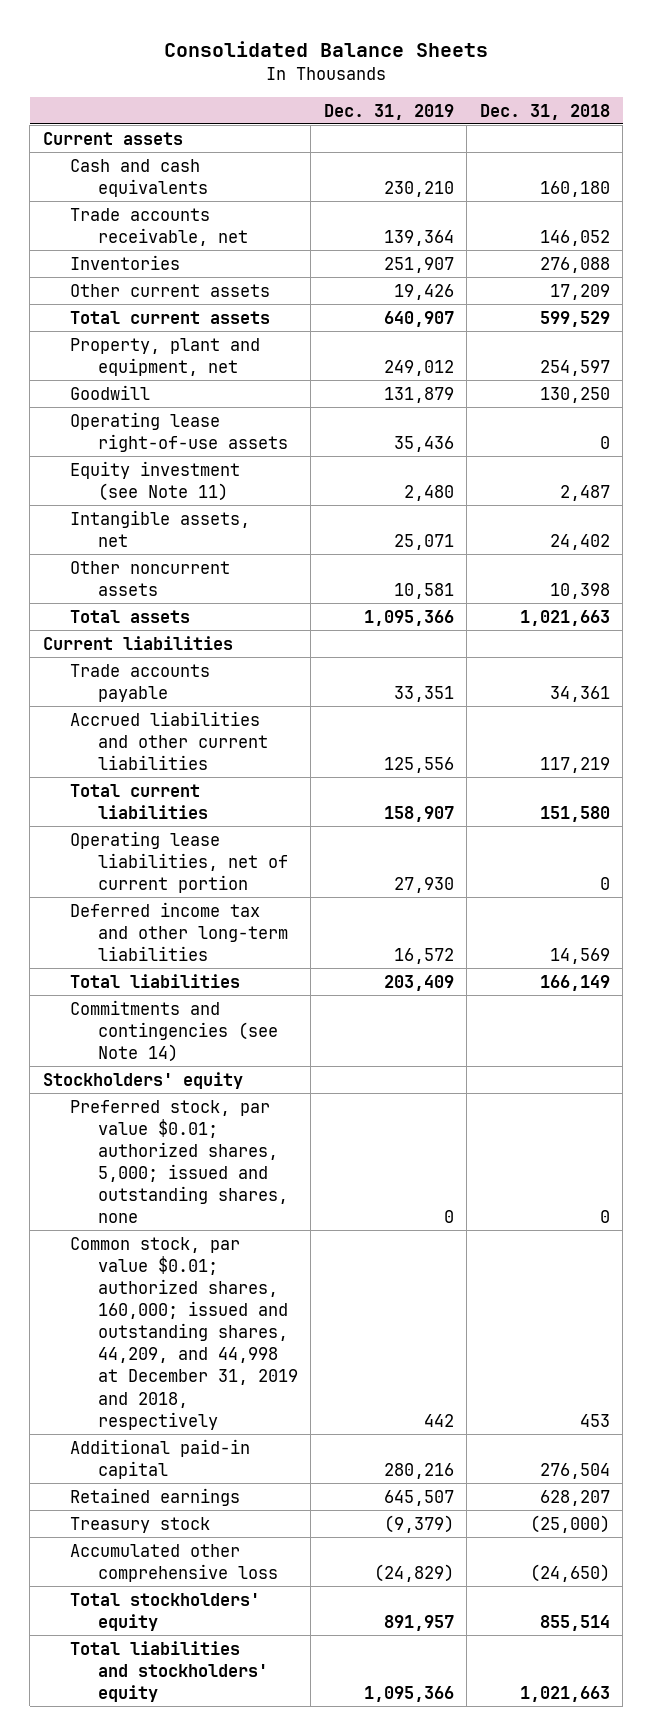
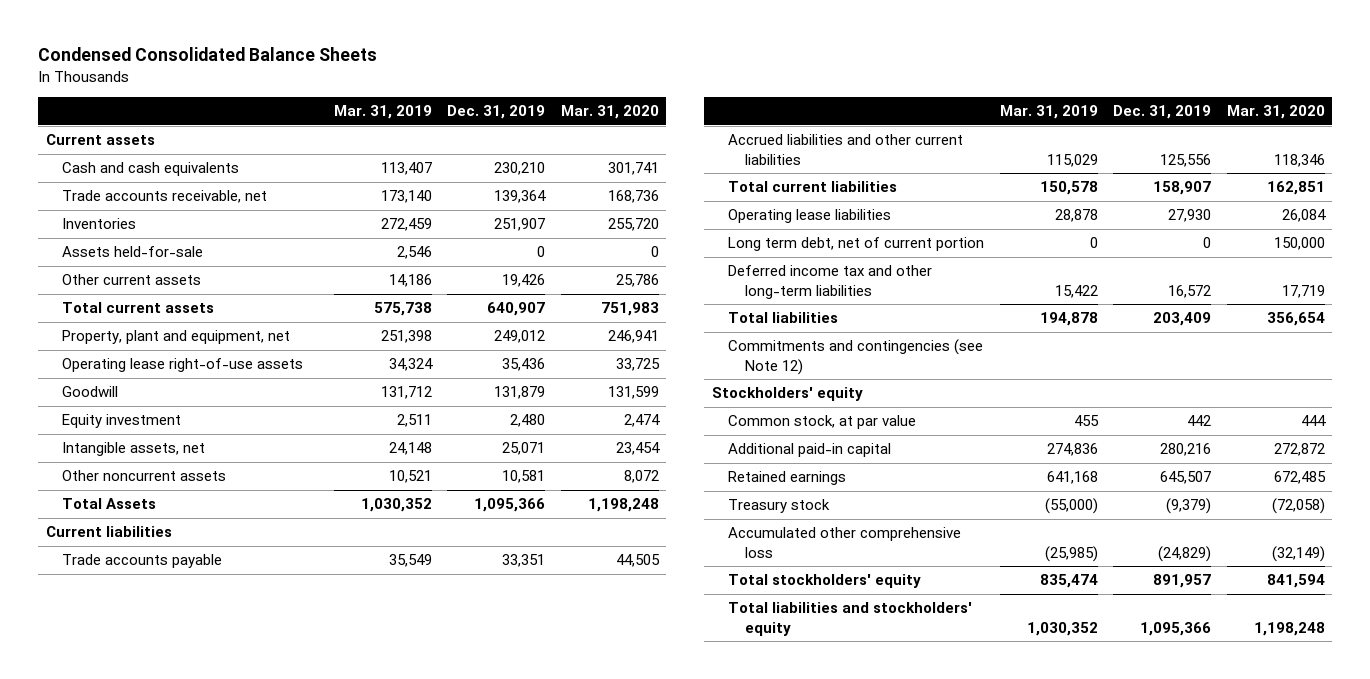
- Consolidated Balance Sheets
+ Condensed Consolidated Balance Sheets
- | Dec. 31, 2019 | Dec. 31, 2018
+ | Mar. 31, 2019 | Dec. 31, 2019 | Mar. 31, 2020
+ Assets held-for-sale | 2,546 | 0 | 0
- Equity investment (see Note 11) | 2,480 | 2,487
moved down: Goodwill | 131,712 | 131,879 | 131,599
+ Equity investment | 2,511 | 2,480 | 2,474
- Total assets | 1,095,366 | 1,021,663
+ Total Assets | 1,030,352 | 1,095,366 | 1,198,248
- Operating lease liabilities, net of current portion | 27,930 | 0
+ Operating lease liabilities | 28,878 | 27,930 | 26,084
+ Long term debt, net of current portion | 0 | 0 | 150,000
- Commitments and contingencies (see Note 14)
+ Commitments and contingencies (see Note 12)
- Preferred stock, par value $0.01; authorized shares, 5,000; issued and outstanding shares, none | 0 | 0
- Common stock, par value $0.01; authorized shares, 160,000; issued and outstanding shares, 44,209, and 44,998 at December 31, 2019 and 2018, respectively | 442 | 453
+ Common stock, at par value | 455 | 442 | 444

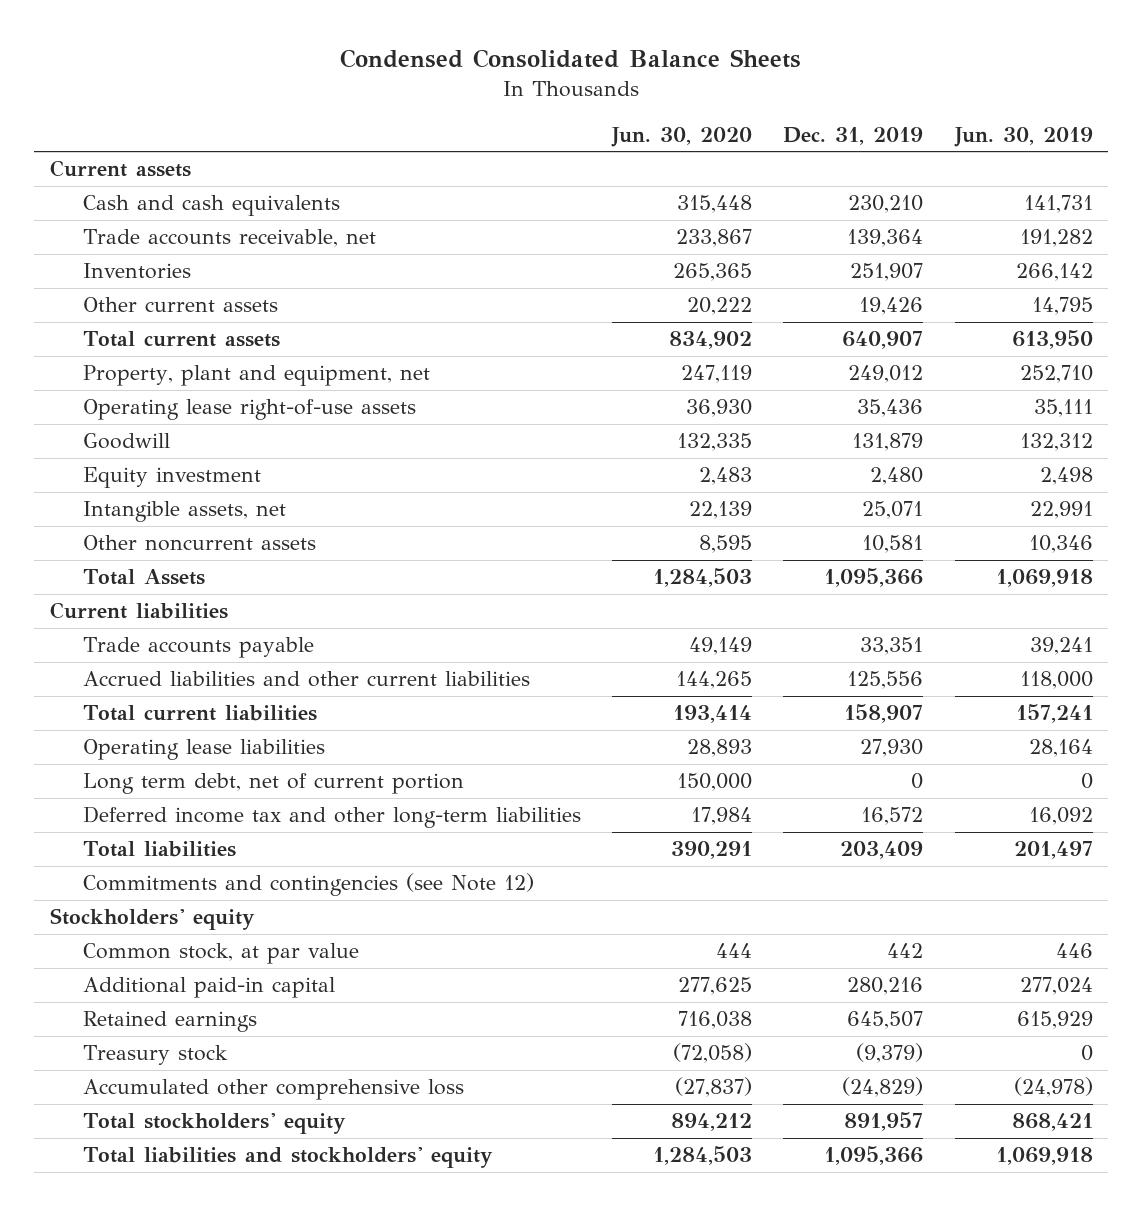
- | Mar. 31, 2019 | Dec. 31, 2019 | Mar. 31, 2020
+ | Jun. 30, 2020 | Dec. 31, 2019 | Jun. 30, 2019
- Assets held-for-sale | 2,546 | 0 | 0

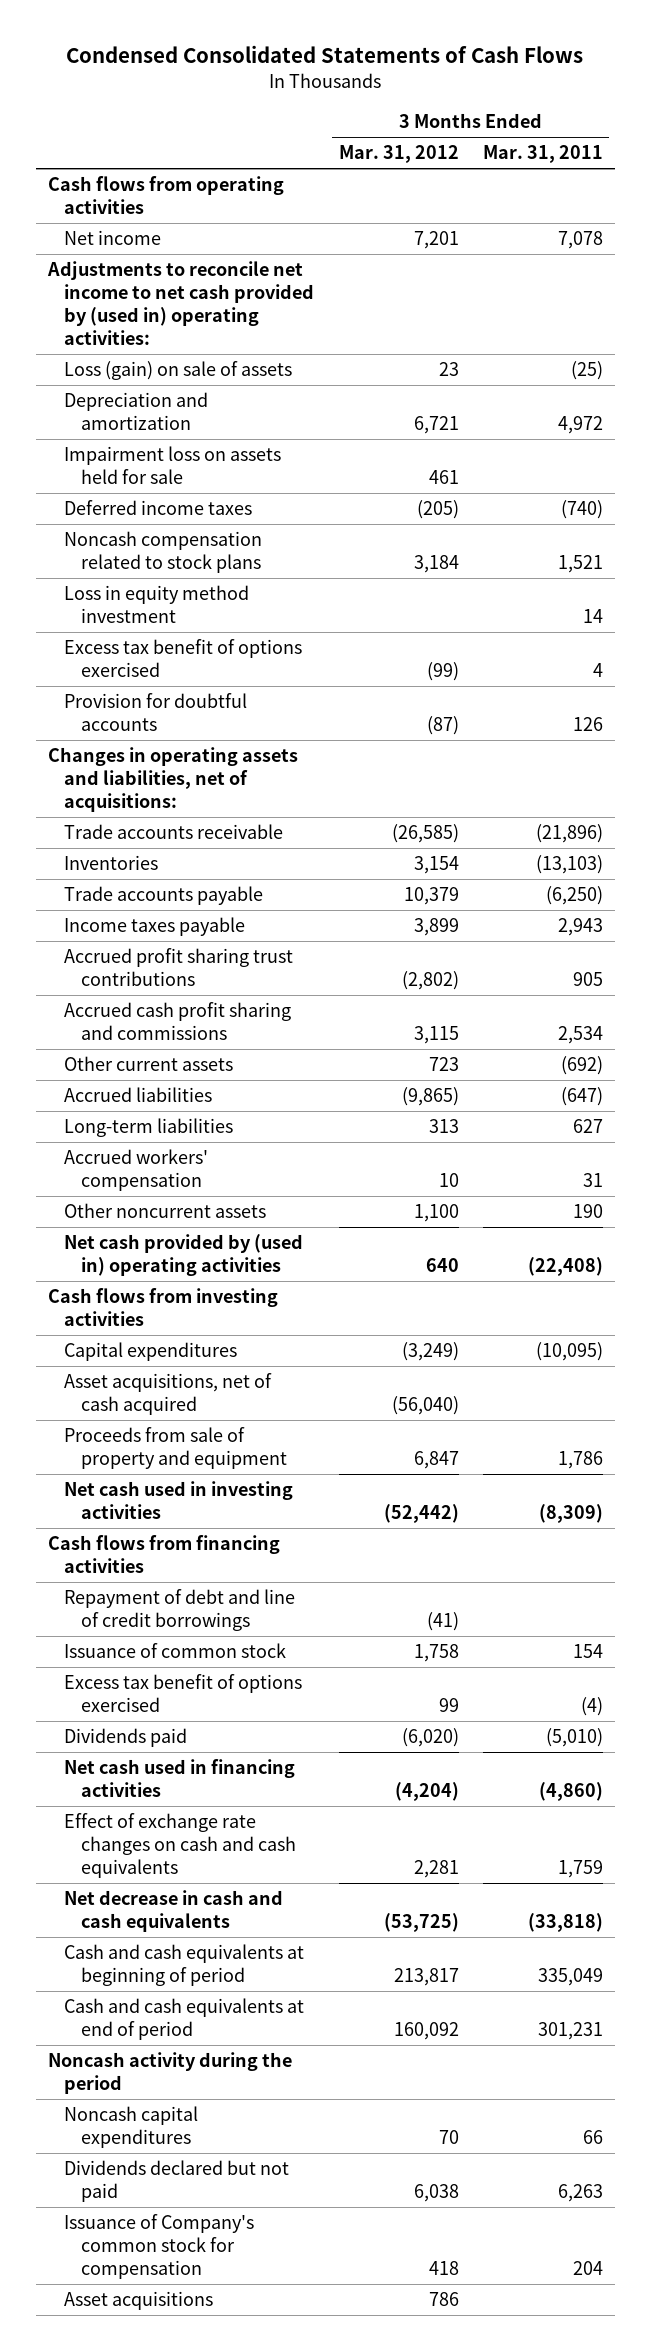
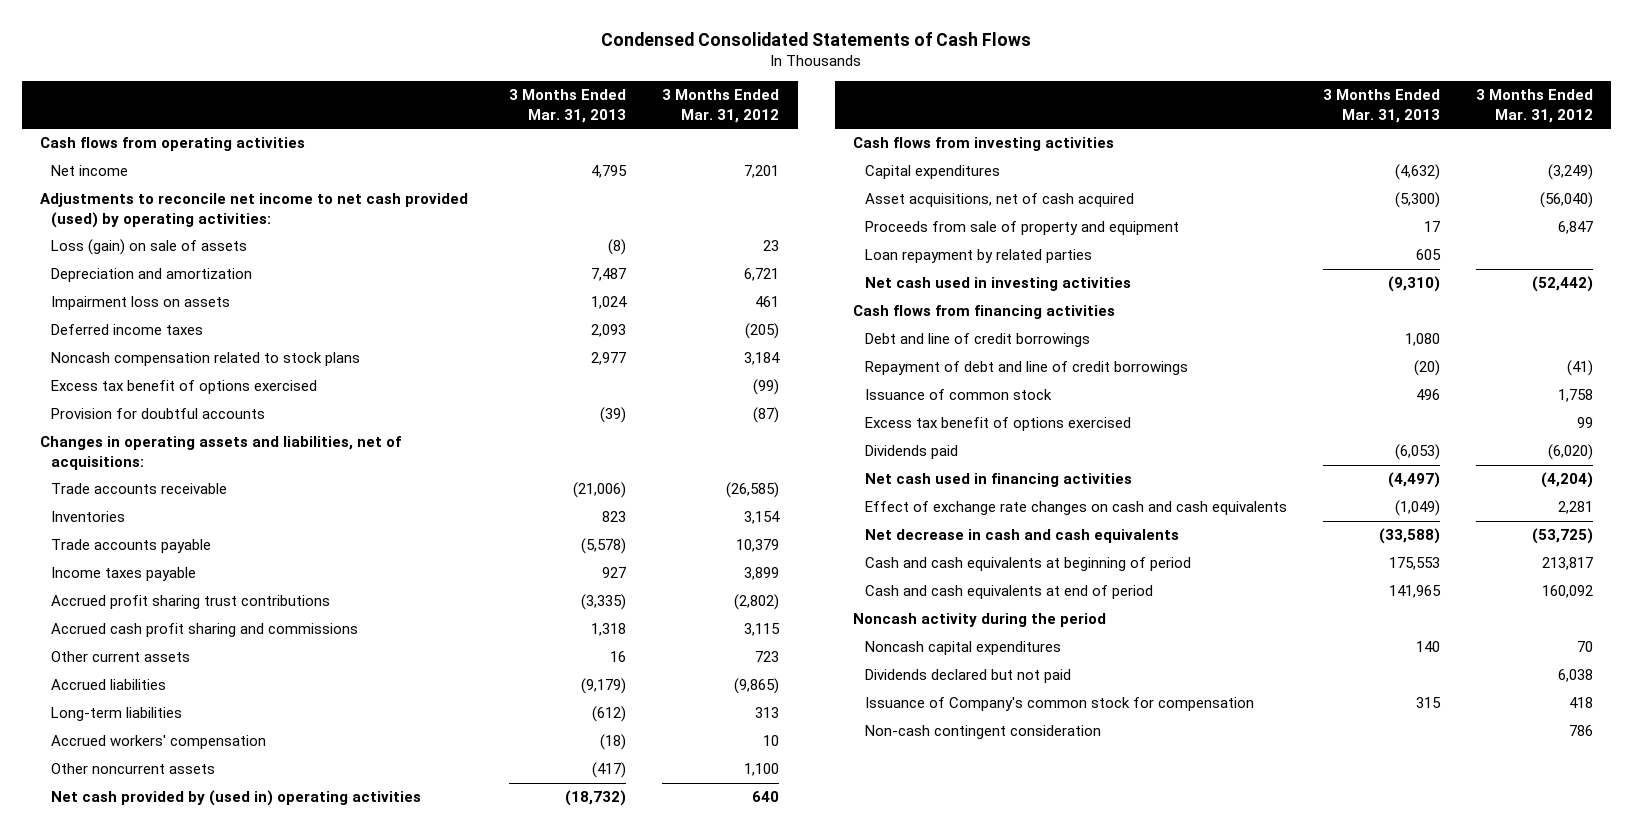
- | 3 Months Ended Mar. 31, 2012 | 3 Months Ended Mar. 31, 2011
+ | 3 Months Ended Mar. 31, 2013 | 3 Months Ended Mar. 31, 2012
- Adjustments to reconcile net income to net cash provided by (used in) operating activities:
+ Adjustments to reconcile net income to net cash provided (used) by operating activities:
- Impairment loss on assets held for sale | 461 |
+ Impairment loss on assets | 1,024 | 461
- Loss in equity method investment | | 14
+ Loan repayment by related parties | 605 |
+ Debt and line of credit borrowings | 1,080 |
- Asset acquisitions | 786 |
+ Non-cash contingent consideration | | 786

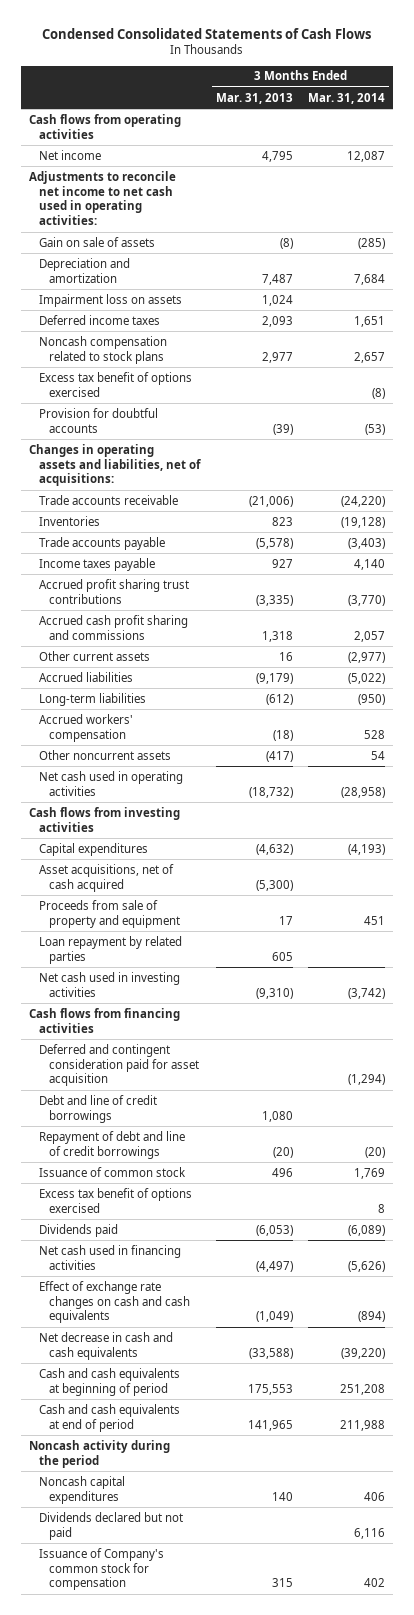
- | 3 Months Ended Mar. 31, 2013 | 3 Months Ended Mar. 31, 2012
+ | 3 Months Ended Mar. 31, 2013 | 3 Months Ended Mar. 31, 2014
- Adjustments to reconcile net income to net cash provided (used) by operating activities:
- Loss (gain) on sale of assets | (8) | 23
+ Adjustments to reconcile net income to net cash used in operating activities:
+ Gain on sale of assets | (8) | (285)
- Net cash provided by (used in) operating activities | (18,732) | 640
+ Net cash used in operating activities | (18,732) | (28,958)
+ Deferred and contingent consideration paid for asset acquisition | | (1,294)
- Non-cash contingent consideration | | 786

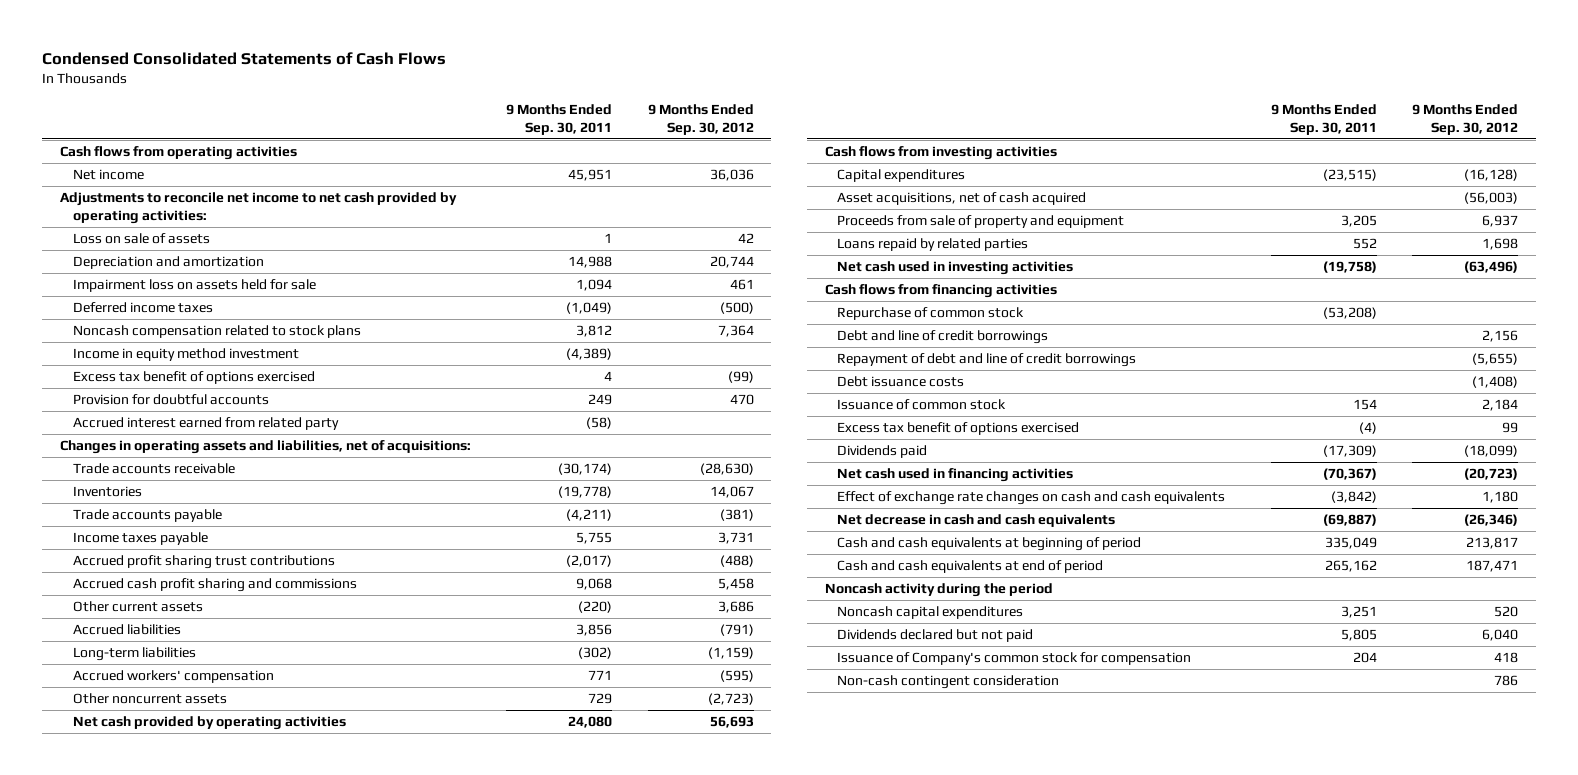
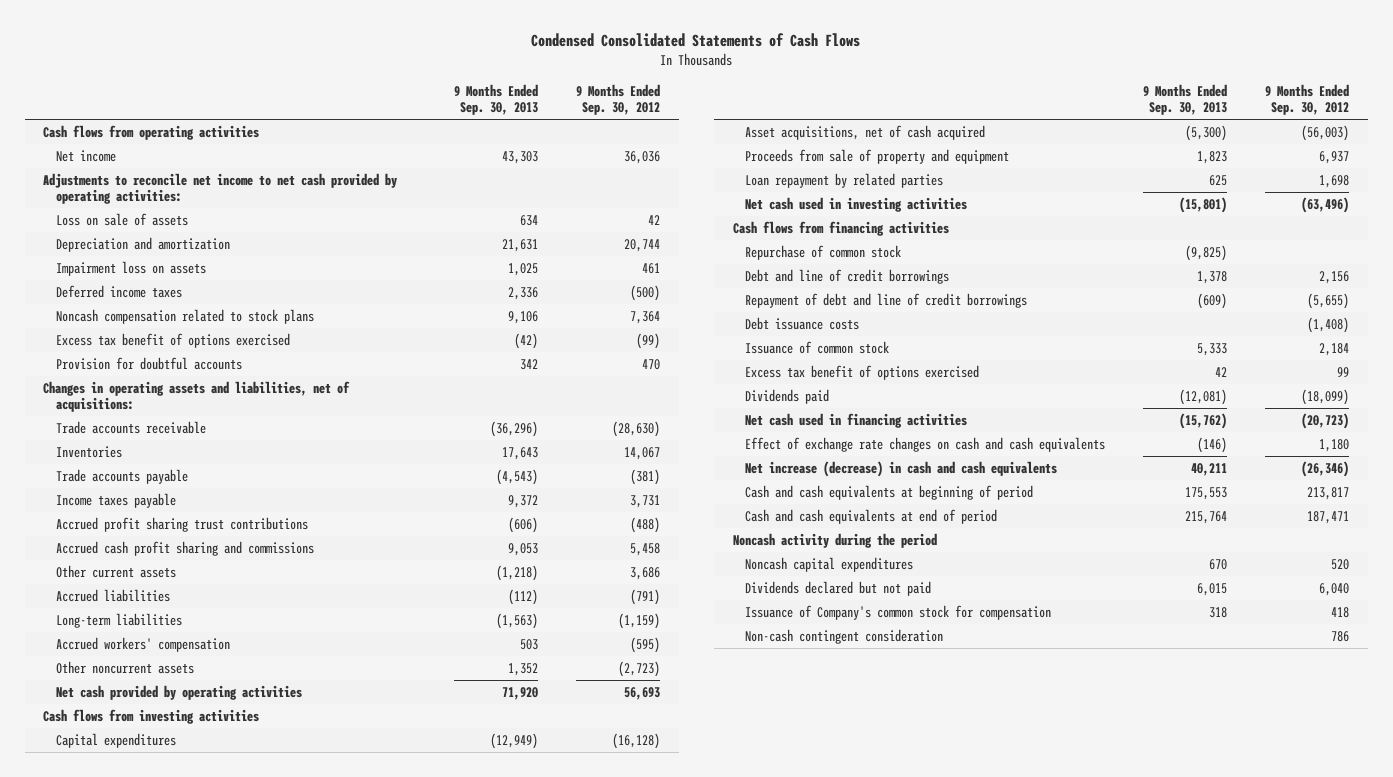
- | 9 Months Ended Sep. 30, 2011 | 9 Months Ended Sep. 30, 2012
+ | 9 Months Ended Sep. 30, 2013 | 9 Months Ended Sep. 30, 2012
- Impairment loss on assets held for sale | 1,094 | 461
+ Impairment loss on assets | 1,025 | 461
- Income in equity method investment | (4,389) |
- Accrued interest earned from related party | (58) |
- Loans repaid by related parties | 552 | 1,698
+ Loan repayment by related parties | 625 | 1,698
- Net decrease in cash and cash equivalents | (69,887) | (26,346)
+ Net increase (decrease) in cash and cash equivalents | 40,211 | (26,346)

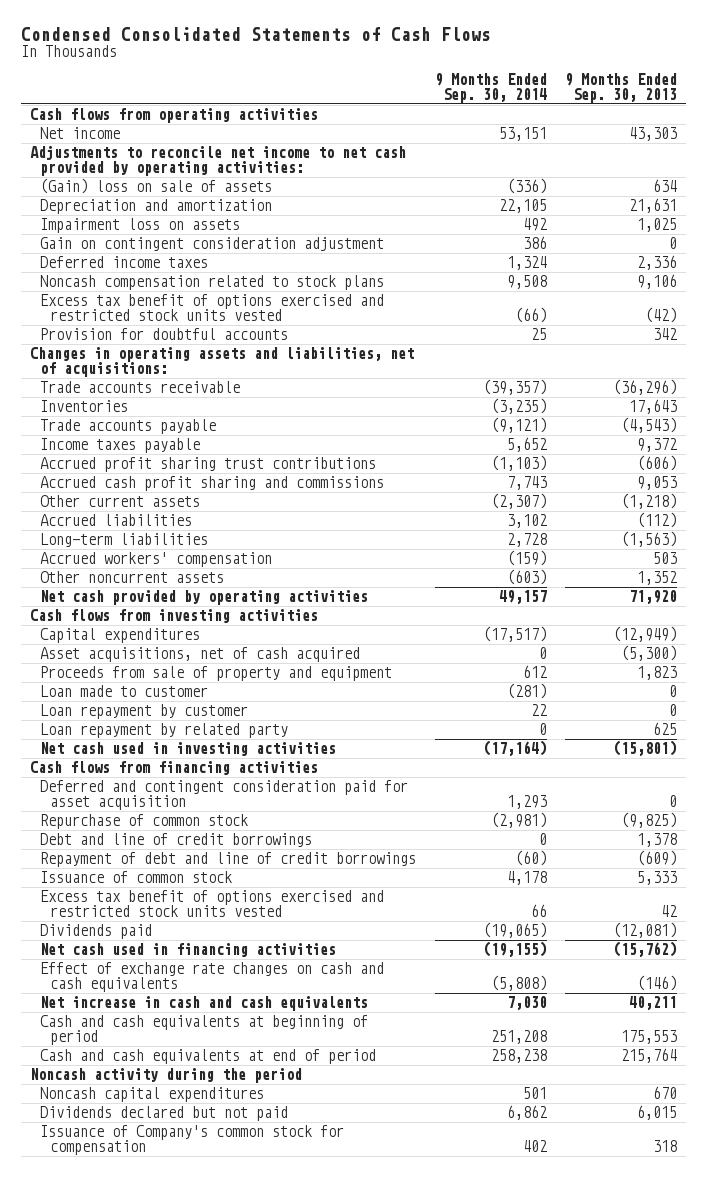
- | 9 Months Ended Sep. 30, 2013 | 9 Months Ended Sep. 30, 2012
+ | 9 Months Ended Sep. 30, 2014 | 9 Months Ended Sep. 30, 2013
- Loss on sale of assets | 634 | 42
+ (Gain) loss on sale of assets | (336) | 634
+ Gain on contingent consideration adjustment | 386 | 0
- Excess tax benefit of options exercised | (42) | (99)
+ Excess tax benefit of options exercised and restricted stock units vested | (66) | (42)
- Loan repayment by related parties | 625 | 1,698
+ Loan made to customer | (281) | 0
+ Loan repayment by customer | 22 | 0
+ Loan repayment by related party | 0 | 625
+ Deferred and contingent consideration paid for asset acquisition | 1,293 | 0
- Debt issuance costs | | (1,408)
- Excess tax benefit of options exercised | 42 | 99
+ Excess tax benefit of options exercised and restricted stock units vested | 66 | 42
- Net increase (decrease) in cash and cash equivalents | 40,211 | (26,346)
+ Net increase in cash and cash equivalents | 7,030 | 40,211
- Non-cash contingent consideration | | 786

